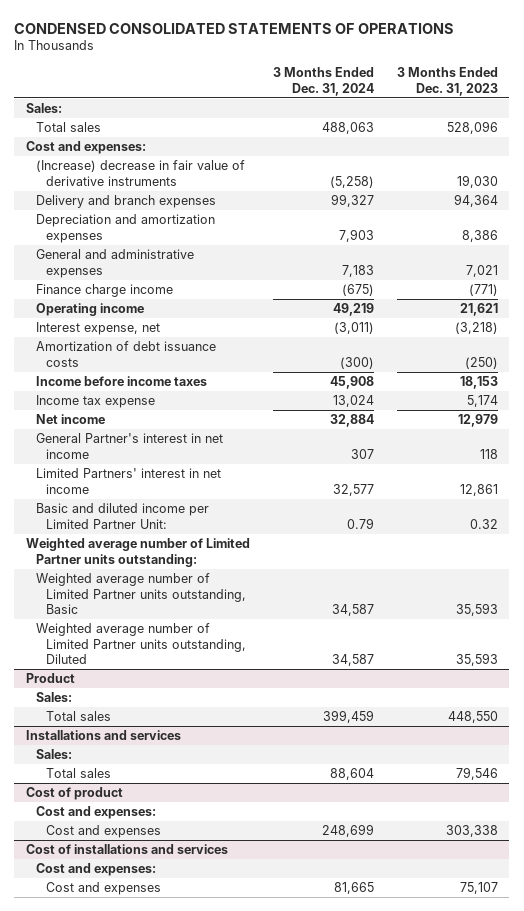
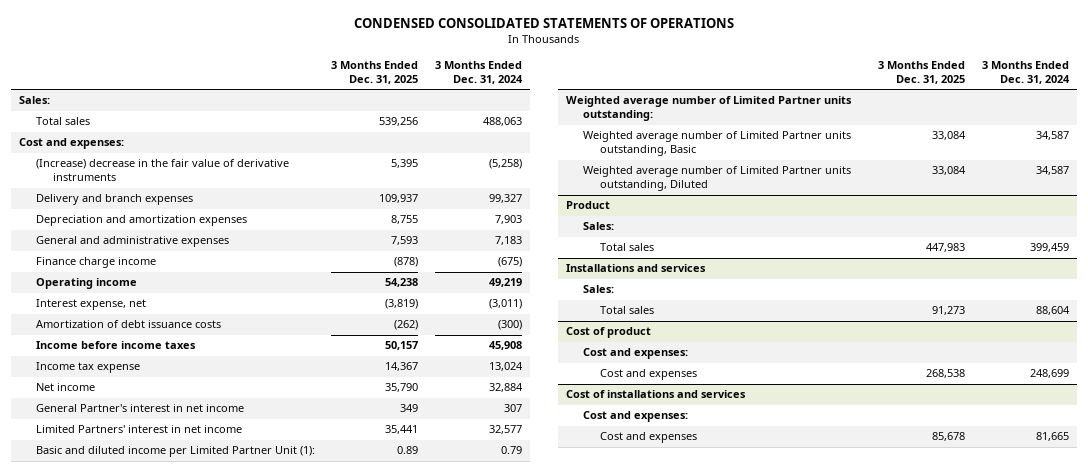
- | 3 Months Ended Dec. 31, 2024 | 3 Months Ended Dec. 31, 2023
+ | 3 Months Ended Dec. 31, 2025 | 3 Months Ended Dec. 31, 2024
- (Increase) decrease in fair value of derivative instruments | (5,258) | 19,030
+ (Increase) decrease in the fair value of derivative instruments | 5,395 | (5,258)
- Basic and diluted income per Limited Partner Unit: | 0.79 | 0.32
+ Basic and diluted income per Limited Partner Unit (1): | 0.89 | 0.79

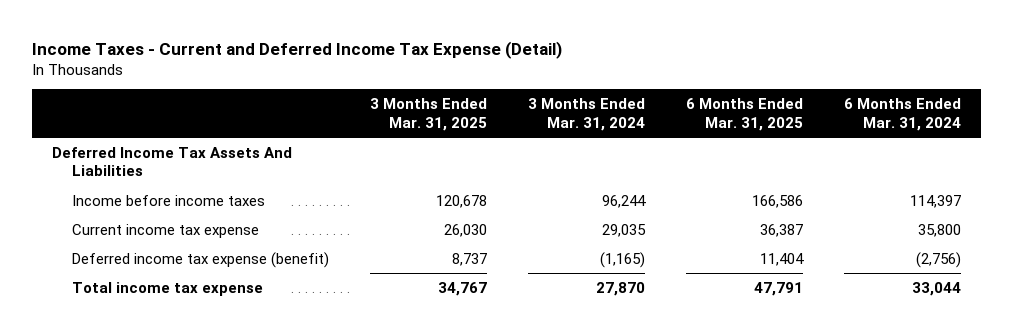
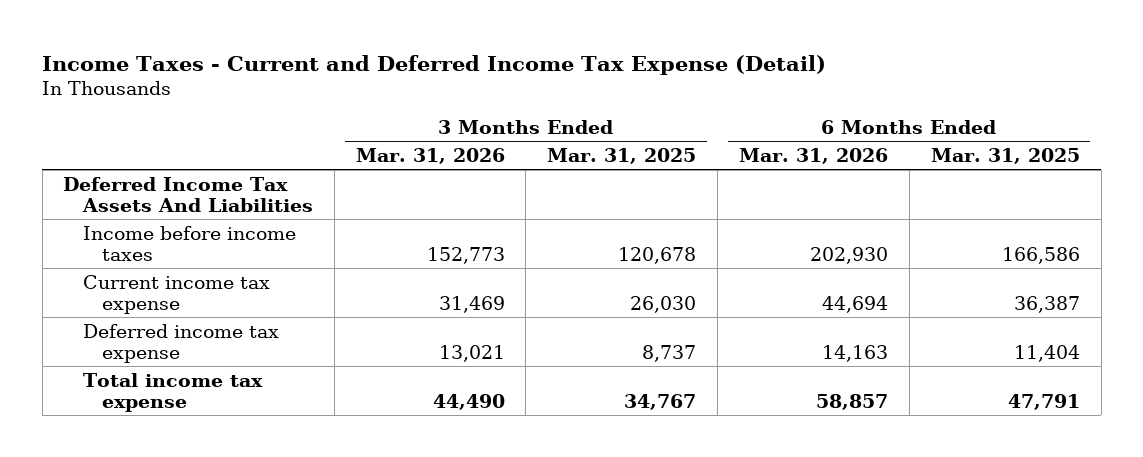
- | 3 Months Ended Mar. 31, 2025 | 3 Months Ended Mar. 31, 2024 | 6 Months Ended Mar. 31, 2025 | 6 Months Ended Mar. 31, 2024
+ | 3 Months Ended Mar. 31, 2026 | 3 Months Ended Mar. 31, 2025 | 6 Months Ended Mar. 31, 2026 | 6 Months Ended Mar. 31, 2025
- Deferred income tax expense (benefit) | 8,737 | (1,165) | 11,404 | (2,756)
+ Deferred income tax expense | 13,021 | 8,737 | 14,163 | 11,404

